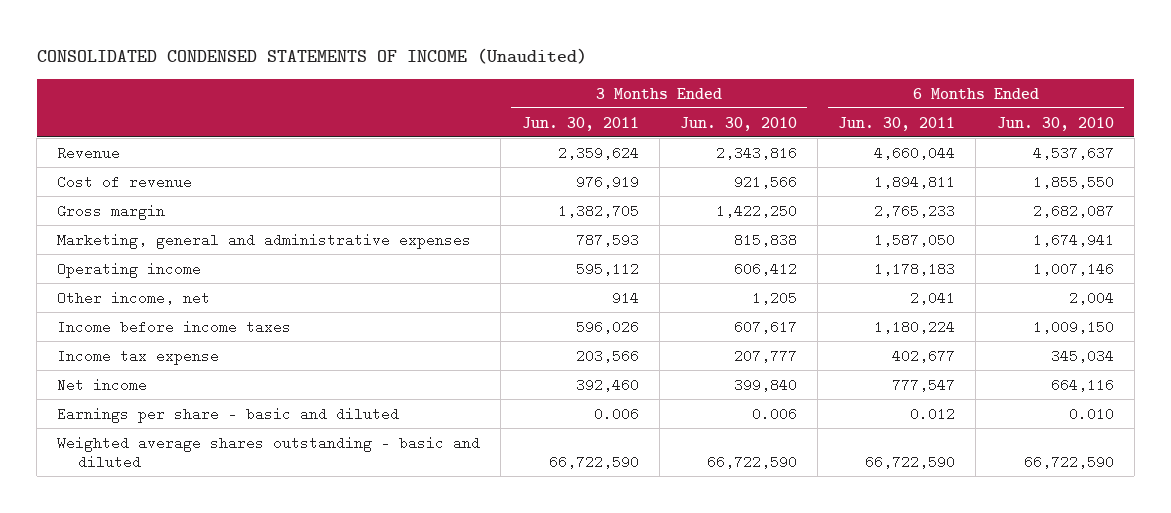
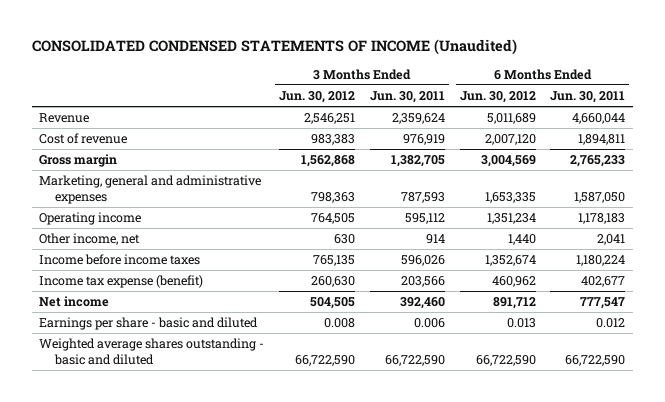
- | 3 Months Ended Jun. 30, 2011 | 3 Months Ended Jun. 30, 2010 | 6 Months Ended Jun. 30, 2011 | 6 Months Ended Jun. 30, 2010
+ | 3 Months Ended Jun. 30, 2012 | 3 Months Ended Jun. 30, 2011 | 6 Months Ended Jun. 30, 2012 | 6 Months Ended Jun. 30, 2011
- Income tax expense | 203,566 | 207,777 | 402,677 | 345,034
+ Income tax expense (benefit) | 260,630 | 203,566 | 460,962 | 402,677

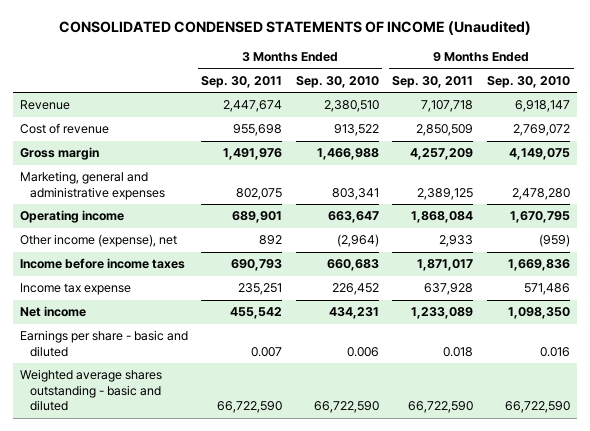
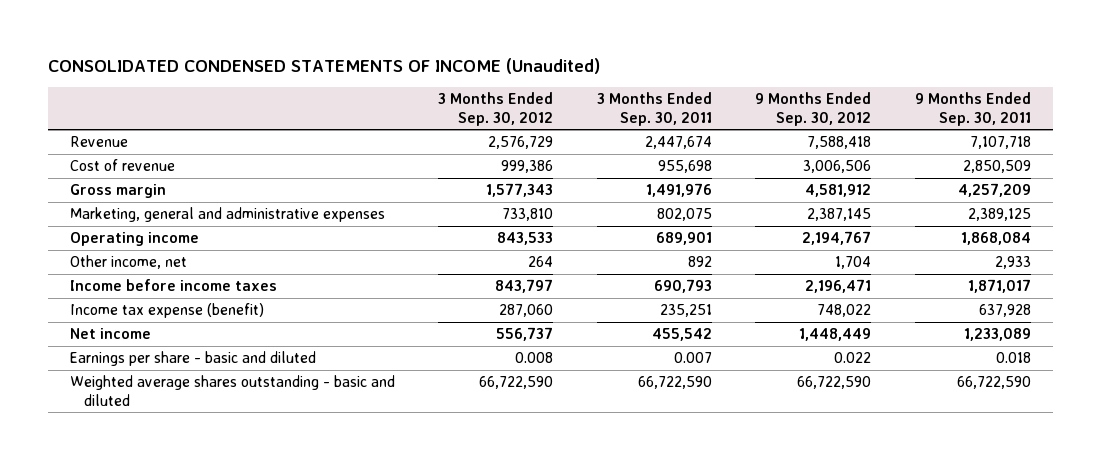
- | 3 Months Ended Sep. 30, 2011 | 3 Months Ended Sep. 30, 2010 | 9 Months Ended Sep. 30, 2011 | 9 Months Ended Sep. 30, 2010
+ | 3 Months Ended Sep. 30, 2012 | 3 Months Ended Sep. 30, 2011 | 9 Months Ended Sep. 30, 2012 | 9 Months Ended Sep. 30, 2011
- Other income (expense), net | 892 | (2,964) | 2,933 | (959)
+ Other income, net | 264 | 892 | 1,704 | 2,933
- Income tax expense | 235,251 | 226,452 | 637,928 | 571,486
+ Income tax expense (benefit) | 287,060 | 235,251 | 748,022 | 637,928

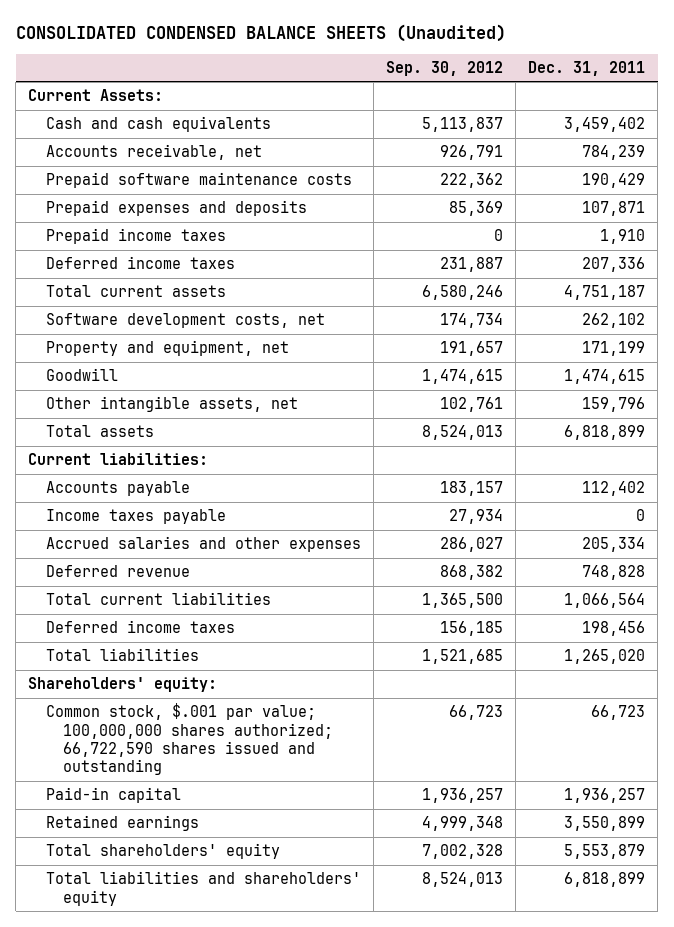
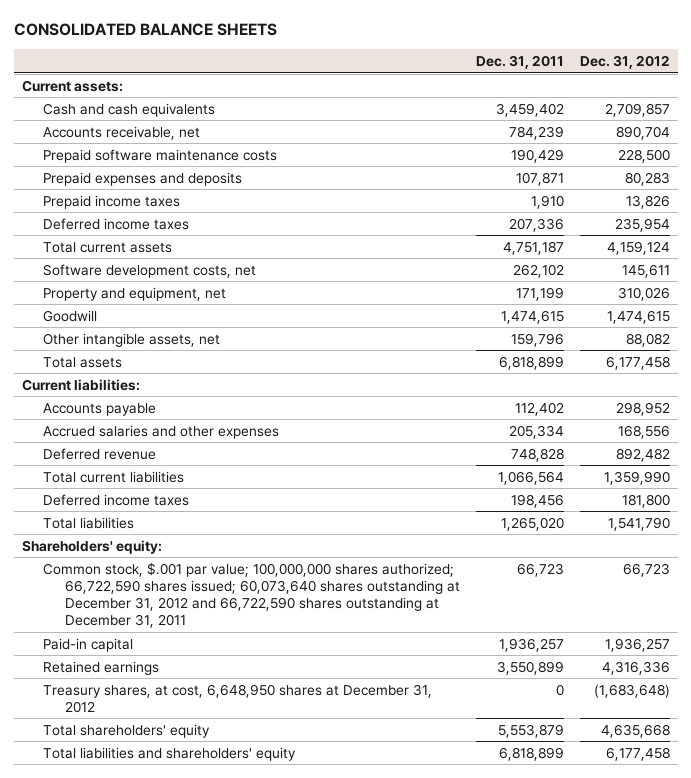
- CONSOLIDATED CONDENSED BALANCE SHEETS (Unaudited)
+ CONSOLIDATED BALANCE SHEETS
- | Sep. 30, 2012 | Dec. 31, 2011
+ | Dec. 31, 2011 | Dec. 31, 2012
- Current Assets:
+ Current assets:
- Income taxes payable | 27,934 | 0
- Common stock, $.001 par value; 100,000,000 shares authorized; 66,722,590 shares issued and outstanding | 66,723 | 66,723
+ Common stock, $.001 par value; 100,000,000 shares authorized; 66,722,590 shares issued; 60,073,640 shares outstanding at December 31, 2012 and 66,722,590 shares outstanding at December 31, 2011 | 66,723 | 66,723
+ Treasury shares, at cost, 6,648,950 shares at December 31, 2012 | 0 | (1,683,648)

